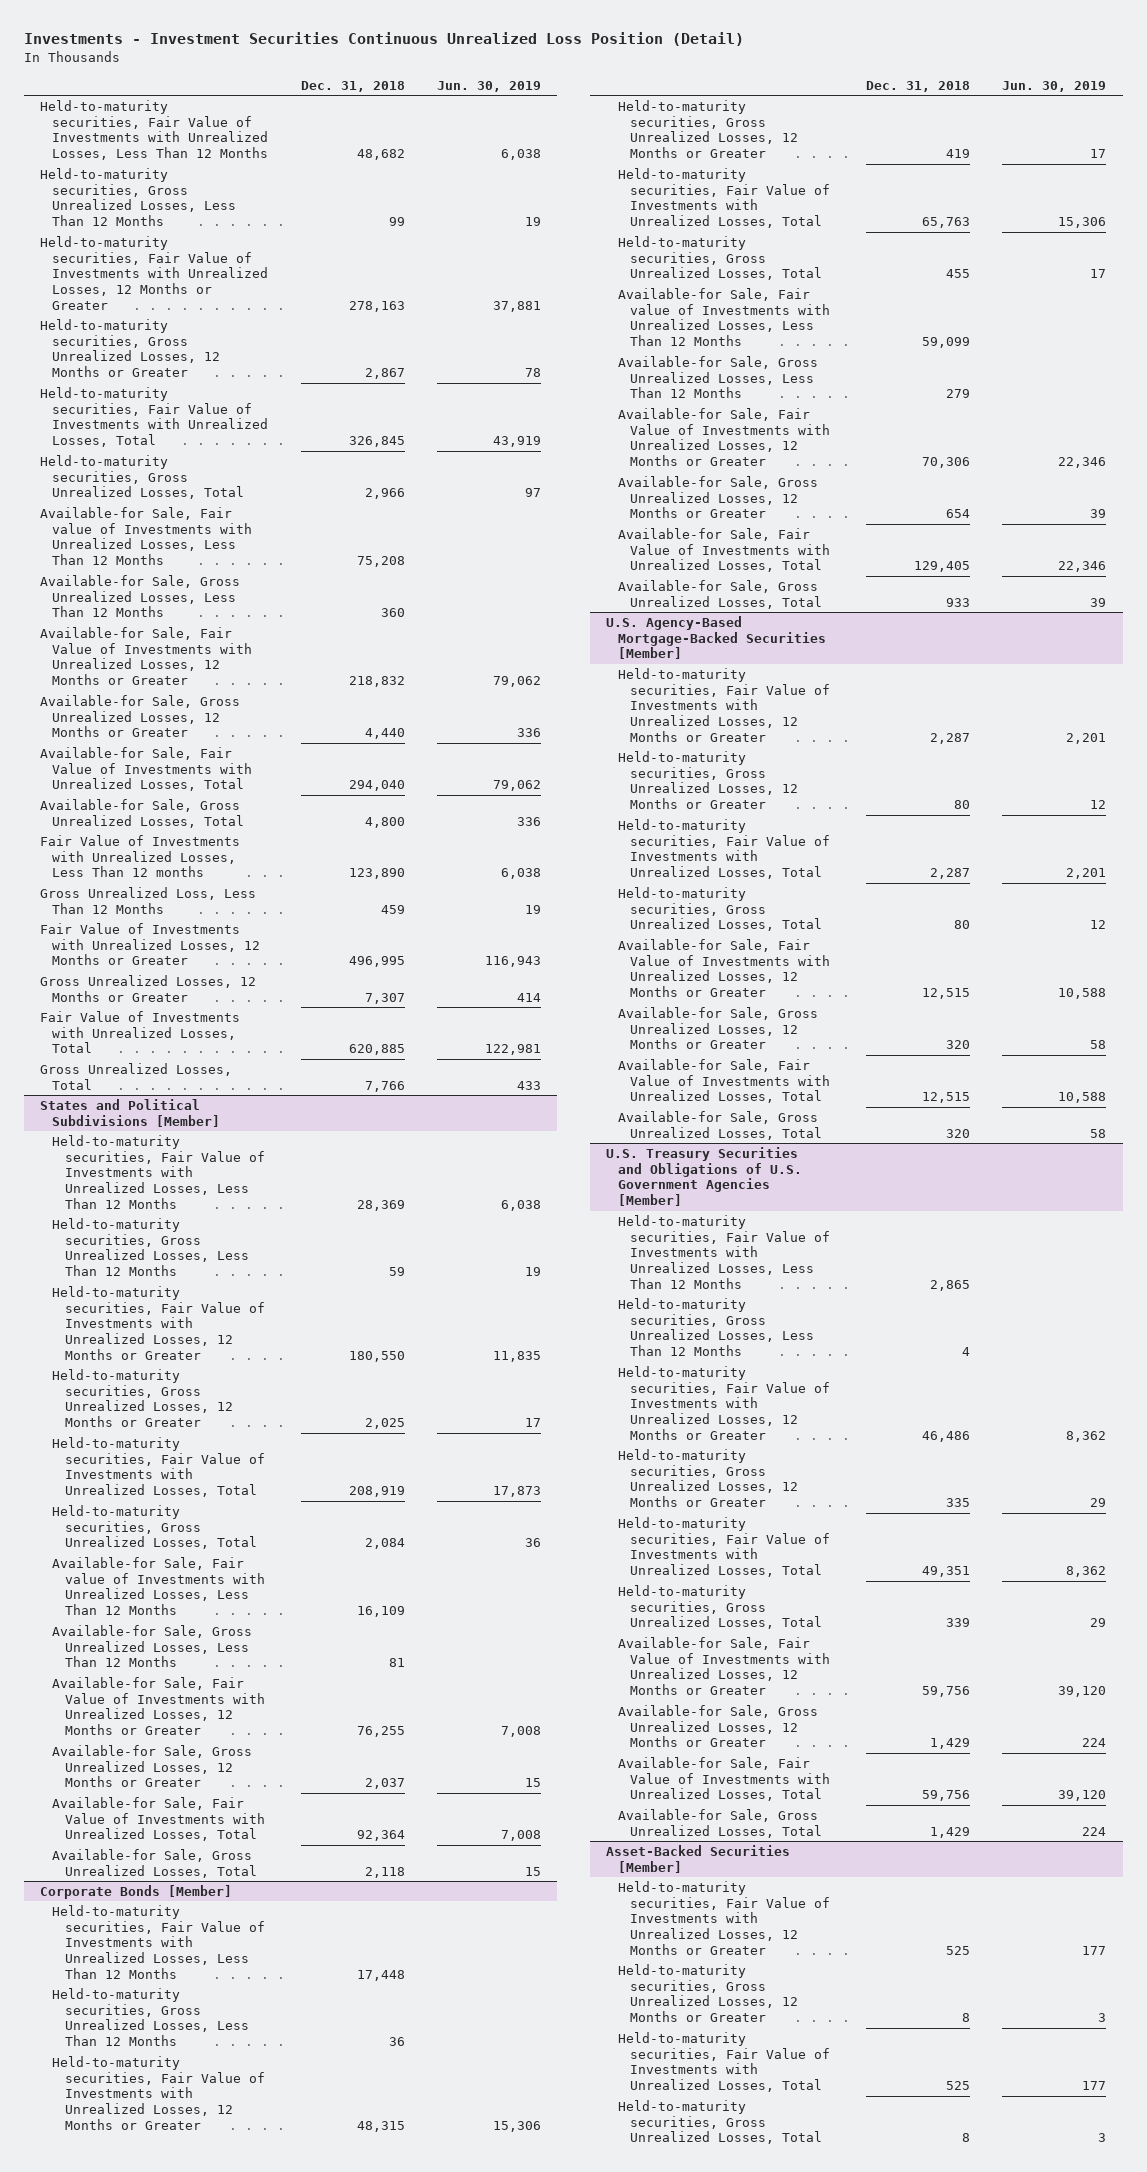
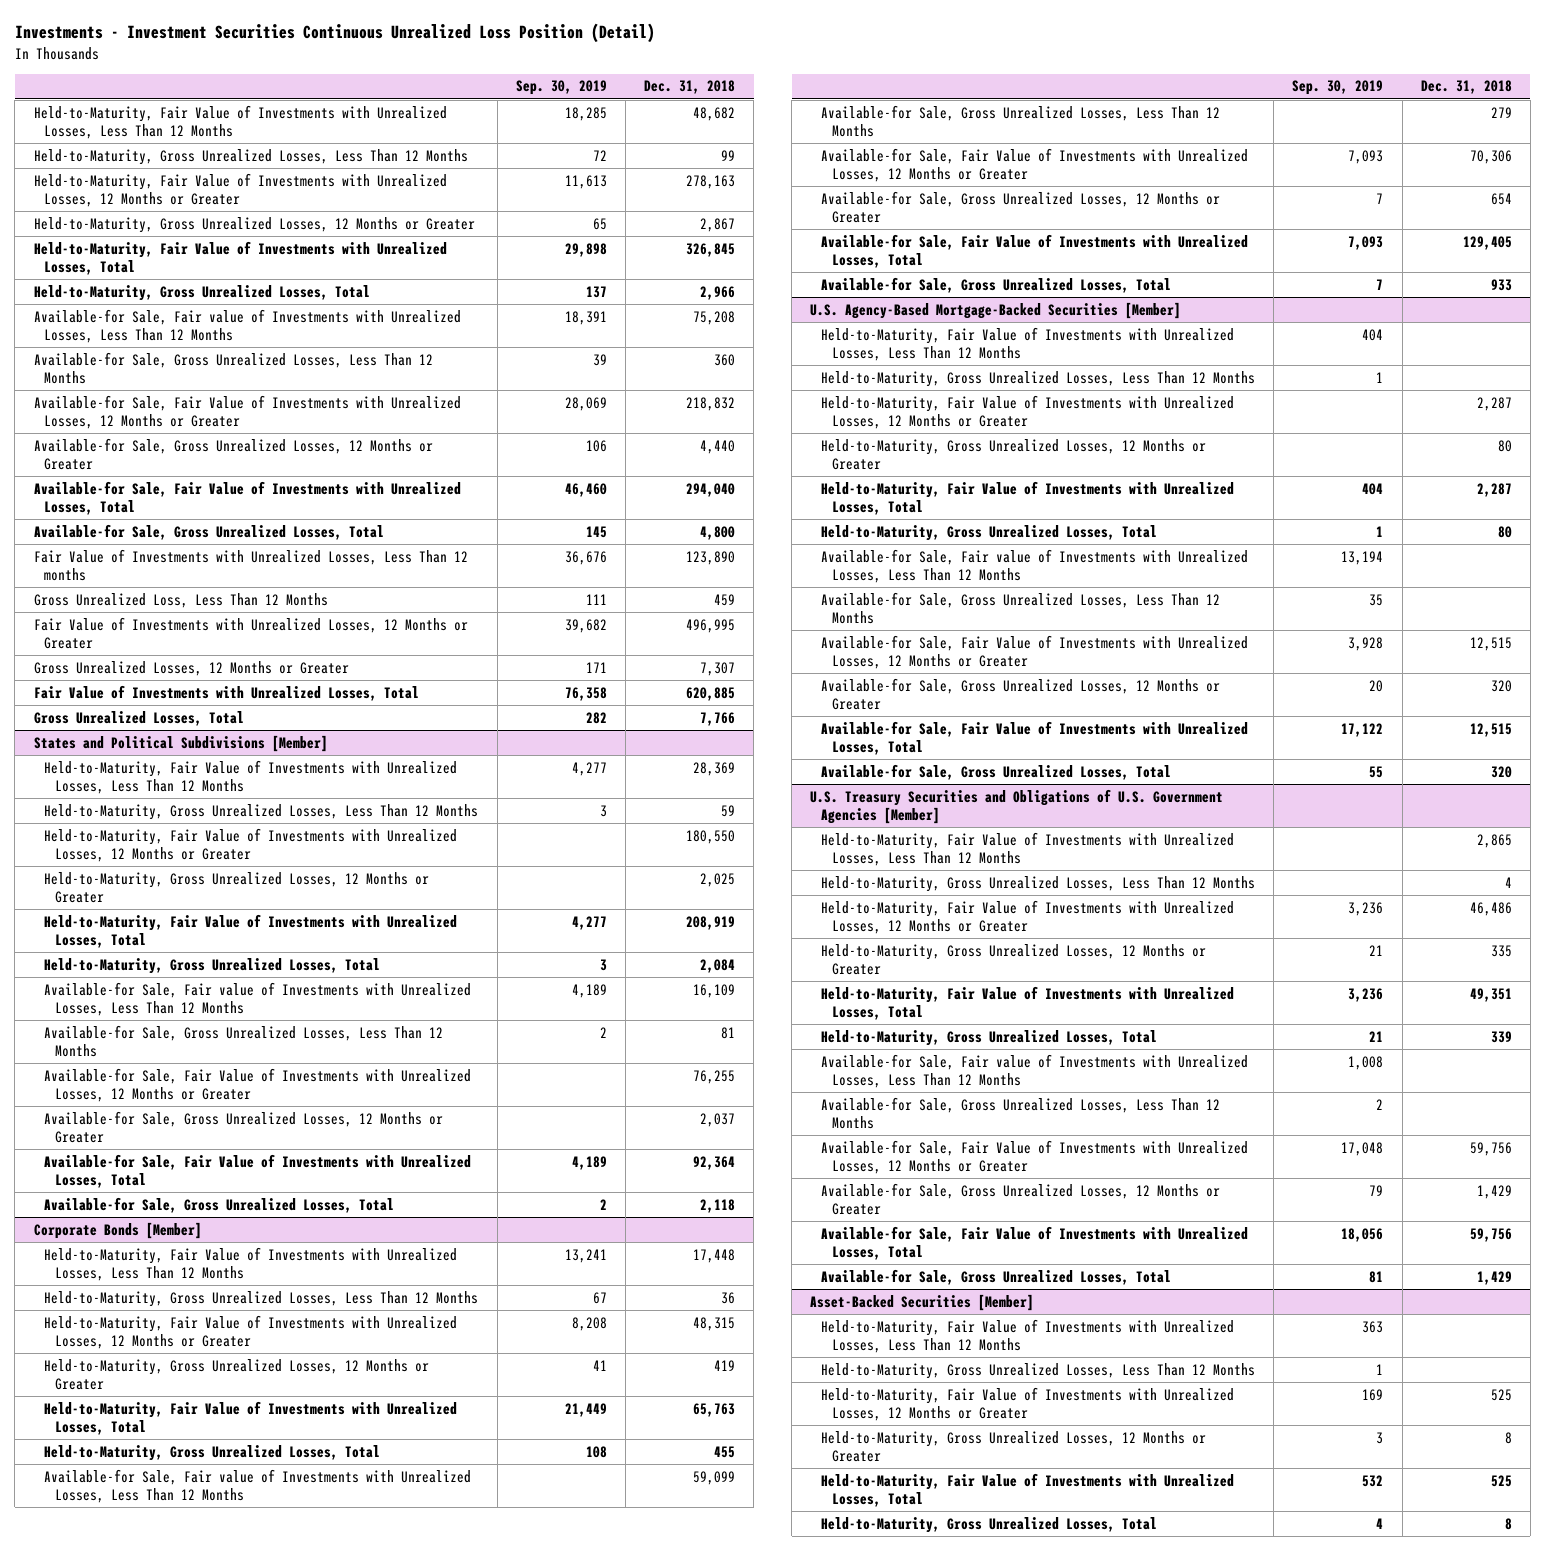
- | Dec. 31, 2018 | Jun. 30, 2019
+ | Sep. 30, 2019 | Dec. 31, 2018
- Held-to-maturity securities, Fair Value of Investments with Unrealized Losses, Less Than 12 Months | 48,682 | 6,038
- Held-to-maturity securities, Gross Unrealized Losses, Less Than 12 Months | 99 | 19
- Held-to-maturity securities, Fair Value of Investments with Unrealized Losses, 12 Months or Greater | 278,163 | 37,881
- Held-to-maturity securities, Gross Unrealized Losses, 12 Months or Greater | 2,867 | 78
- Held-to-maturity securities, Fair Value of Investments with Unrealized Losses, Total | 326,845 | 43,919
- Held-to-maturity securities, Gross Unrealized Losses, Total | 2,966 | 97
+ Held-to-Maturity, Fair Value of Investments with Unrealized Losses, Less Than 12 Months | 18,285 | 48,682
+ Held-to-Maturity, Gross Unrealized Losses, Less Than 12 Months | 72 | 99
+ Held-to-Maturity, Fair Value of Investments with Unrealized Losses, 12 Months or Greater | 11,613 | 278,163
+ Held-to-Maturity, Gross Unrealized Losses, 12 Months or Greater | 65 | 2,867
+ Held-to-Maturity, Fair Value of Investments with Unrealized Losses, Total | 29,898 | 326,845
+ Held-to-Maturity, Gross Unrealized Losses, Total | 137 | 2,966
@ States and Political Subdivisions [Member]
- Held-to-maturity securities, Fair Value of Investments with Unrealized Losses, Less Than 12 Months | 28,369 | 6,038
- Held-to-maturity securities, Gross Unrealized Losses, Less Than 12 Months | 59 | 19
- Held-to-maturity securities, Fair Value of Investments with Unrealized Losses, 12 Months or Greater | 180,550 | 11,835
- Held-to-maturity securities, Gross Unrealized Losses, 12 Months or Greater | 2,025 | 17
- Held-to-maturity securities, Fair Value of Investments with Unrealized Losses, Total | 208,919 | 17,873
- Held-to-maturity securities, Gross Unrealized Losses, Total | 2,084 | 36
+ Held-to-Maturity, Fair Value of Investments with Unrealized Losses, Less Than 12 Months | 4,277 | 28,369
+ Held-to-Maturity, Gross Unrealized Losses, Less Than 12 Months | 3 | 59
+ Held-to-Maturity, Fair Value of Investments with Unrealized Losses, 12 Months or Greater | | 180,550
+ Held-to-Maturity, Gross Unrealized Losses, 12 Months or Greater | | 2,025
+ Held-to-Maturity, Fair Value of Investments with Unrealized Losses, Total | 4,277 | 208,919
+ Held-to-Maturity, Gross Unrealized Losses, Total | 3 | 2,084
@ Corporate Bonds [Member]
- Held-to-maturity securities, Fair Value of Investments with Unrealized Losses, Less Than 12 Months | 17,448 |
- Held-to-maturity securities, Gross Unrealized Losses, Less Than 12 Months | 36 |
- Held-to-maturity securities, Fair Value of Investments with Unrealized Losses, 12 Months or Greater | 48,315 | 15,306
- Held-to-maturity securities, Gross Unrealized Losses, 12 Months or Greater | 419 | 17
- Held-to-maturity securities, Fair Value of Investments with Unrealized Losses, Total | 65,763 | 15,306
- Held-to-maturity securities, Gross Unrealized Losses, Total | 455 | 17
+ Held-to-Maturity, Fair Value of Investments with Unrealized Losses, Less Than 12 Months | 13,241 | 17,448
+ Held-to-Maturity, Gross Unrealized Losses, Less Than 12 Months | 67 | 36
+ Held-to-Maturity, Fair Value of Investments with Unrealized Losses, 12 Months or Greater | 8,208 | 48,315
+ Held-to-Maturity, Gross Unrealized Losses, 12 Months or Greater | 41 | 419
+ Held-to-Maturity, Fair Value of Investments with Unrealized Losses, Total | 21,449 | 65,763
+ Held-to-Maturity, Gross Unrealized Losses, Total | 108 | 455
@ U.S. Agency-Based Mortgage-Backed Securities [Member]
- Held-to-maturity securities, Fair Value of Investments with Unrealized Losses, 12 Months or Greater | 2,287 | 2,201
- Held-to-maturity securities, Gross Unrealized Losses, 12 Months or Greater | 80 | 12
- Held-to-maturity securities, Fair Value of Investments with Unrealized Losses, Total | 2,287 | 2,201
- Held-to-maturity securities, Gross Unrealized Losses, Total | 80 | 12
+ Held-to-Maturity, Fair Value of Investments with Unrealized Losses, Less Than 12 Months | 404 |
+ Held-to-Maturity, Gross Unrealized Losses, Less Than 12 Months | 1 |
+ Held-to-Maturity, Fair Value of Investments with Unrealized Losses, 12 Months or Greater | | 2,287
+ Held-to-Maturity, Gross Unrealized Losses, 12 Months or Greater | | 80
+ Held-to-Maturity, Fair Value of Investments with Unrealized Losses, Total | 404 | 2,287
+ Held-to-Maturity, Gross Unrealized Losses, Total | 1 | 80
+ Available-for Sale, Fair value of Investments with Unrealized Losses, Less Than 12 Months | 13,194 |
+ Available-for Sale, Gross Unrealized Losses, Less Than 12 Months | 35 |
@ U.S. Treasury Securities and Obligations of U.S. Government Agencies [Member]
- Held-to-maturity securities, Fair Value of Investments with Unrealized Losses, Less Than 12 Months | 2,865 |
- Held-to-maturity securities, Gross Unrealized Losses, Less Than 12 Months | 4 |
- Held-to-maturity securities, Fair Value of Investments with Unrealized Losses, 12 Months or Greater | 46,486 | 8,362
- Held-to-maturity securities, Gross Unrealized Losses, 12 Months or Greater | 335 | 29
- Held-to-maturity securities, Fair Value of Investments with Unrealized Losses, Total | 49,351 | 8,362
- Held-to-maturity securities, Gross Unrealized Losses, Total | 339 | 29
+ Held-to-Maturity, Fair Value of Investments with Unrealized Losses, Less Than 12 Months | | 2,865
+ Held-to-Maturity, Gross Unrealized Losses, Less Than 12 Months | | 4
+ Held-to-Maturity, Fair Value of Investments with Unrealized Losses, 12 Months or Greater | 3,236 | 46,486
+ Held-to-Maturity, Gross Unrealized Losses, 12 Months or Greater | 21 | 335
+ Held-to-Maturity, Fair Value of Investments with Unrealized Losses, Total | 3,236 | 49,351
+ Held-to-Maturity, Gross Unrealized Losses, Total | 21 | 339
+ Available-for Sale, Fair value of Investments with Unrealized Losses, Less Than 12 Months | 1,008 |
+ Available-for Sale, Gross Unrealized Losses, Less Than 12 Months | 2 |
@ Asset-Backed Securities [Member]
- Held-to-maturity securities, Fair Value of Investments with Unrealized Losses, 12 Months or Greater | 525 | 177
- Held-to-maturity securities, Gross Unrealized Losses, 12 Months or Greater | 8 | 3
- Held-to-maturity securities, Fair Value of Investments with Unrealized Losses, Total | 525 | 177
- Held-to-maturity securities, Gross Unrealized Losses, Total | 8 | 3
+ Held-to-Maturity, Fair Value of Investments with Unrealized Losses, Less Than 12 Months | 363 |
+ Held-to-Maturity, Gross Unrealized Losses, Less Than 12 Months | 1 |
+ Held-to-Maturity, Fair Value of Investments with Unrealized Losses, 12 Months or Greater | 169 | 525
+ Held-to-Maturity, Gross Unrealized Losses, 12 Months or Greater | 3 | 8
+ Held-to-Maturity, Fair Value of Investments with Unrealized Losses, Total | 532 | 525
+ Held-to-Maturity, Gross Unrealized Losses, Total | 4 | 8

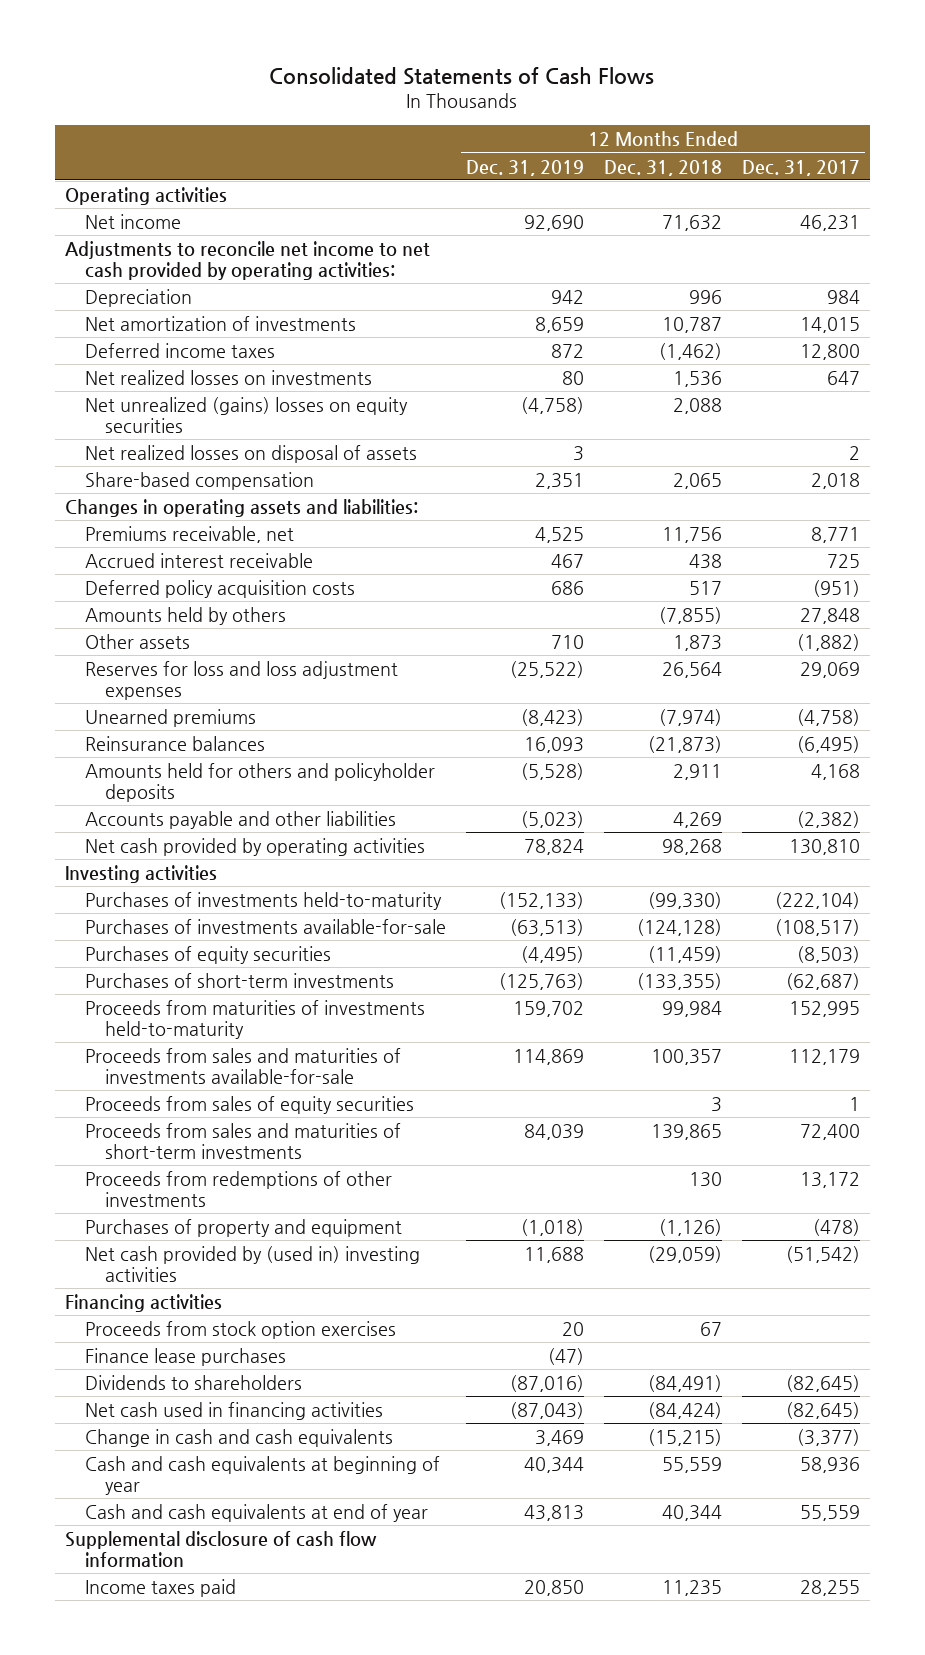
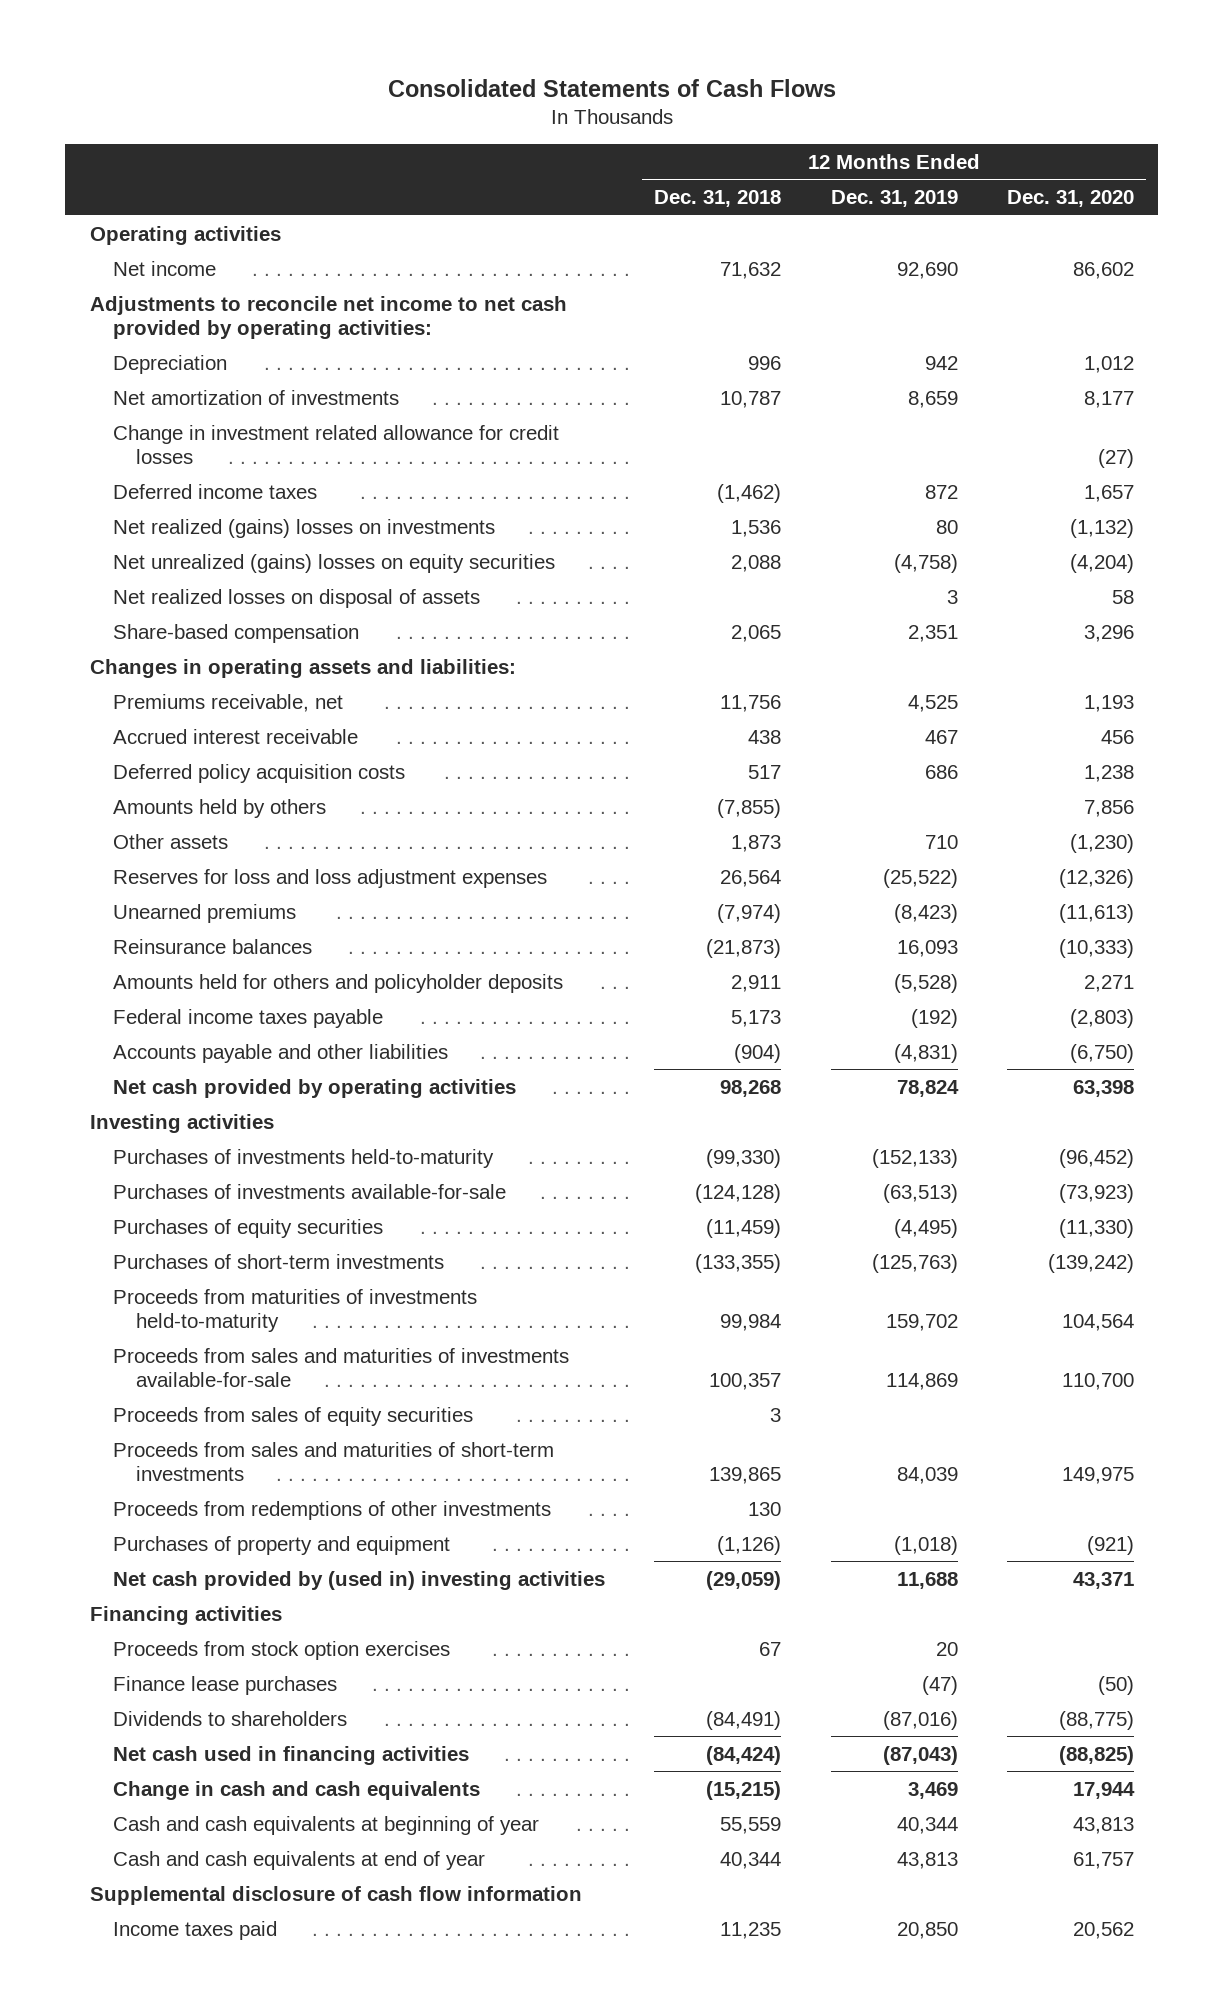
- | 12 Months Ended Dec. 31, 2019 | 12 Months Ended Dec. 31, 2018 | 12 Months Ended Dec. 31, 2017
+ | 12 Months Ended Dec. 31, 2018 | 12 Months Ended Dec. 31, 2019 | 12 Months Ended Dec. 31, 2020
+ Change in investment related allowance for credit losses | | | (27)
- Net realized losses on investments | 80 | 1,536 | 647
+ Net realized (gains) losses on investments | 1,536 | 80 | (1,132)
- Accounts payable and other liabilities | (5,023) | 4,269 | (2,382)
+ Federal income taxes payable | 5,173 | (192) | (2,803)
+ Accounts payable and other liabilities | (904) | (4,831) | (6,750)

